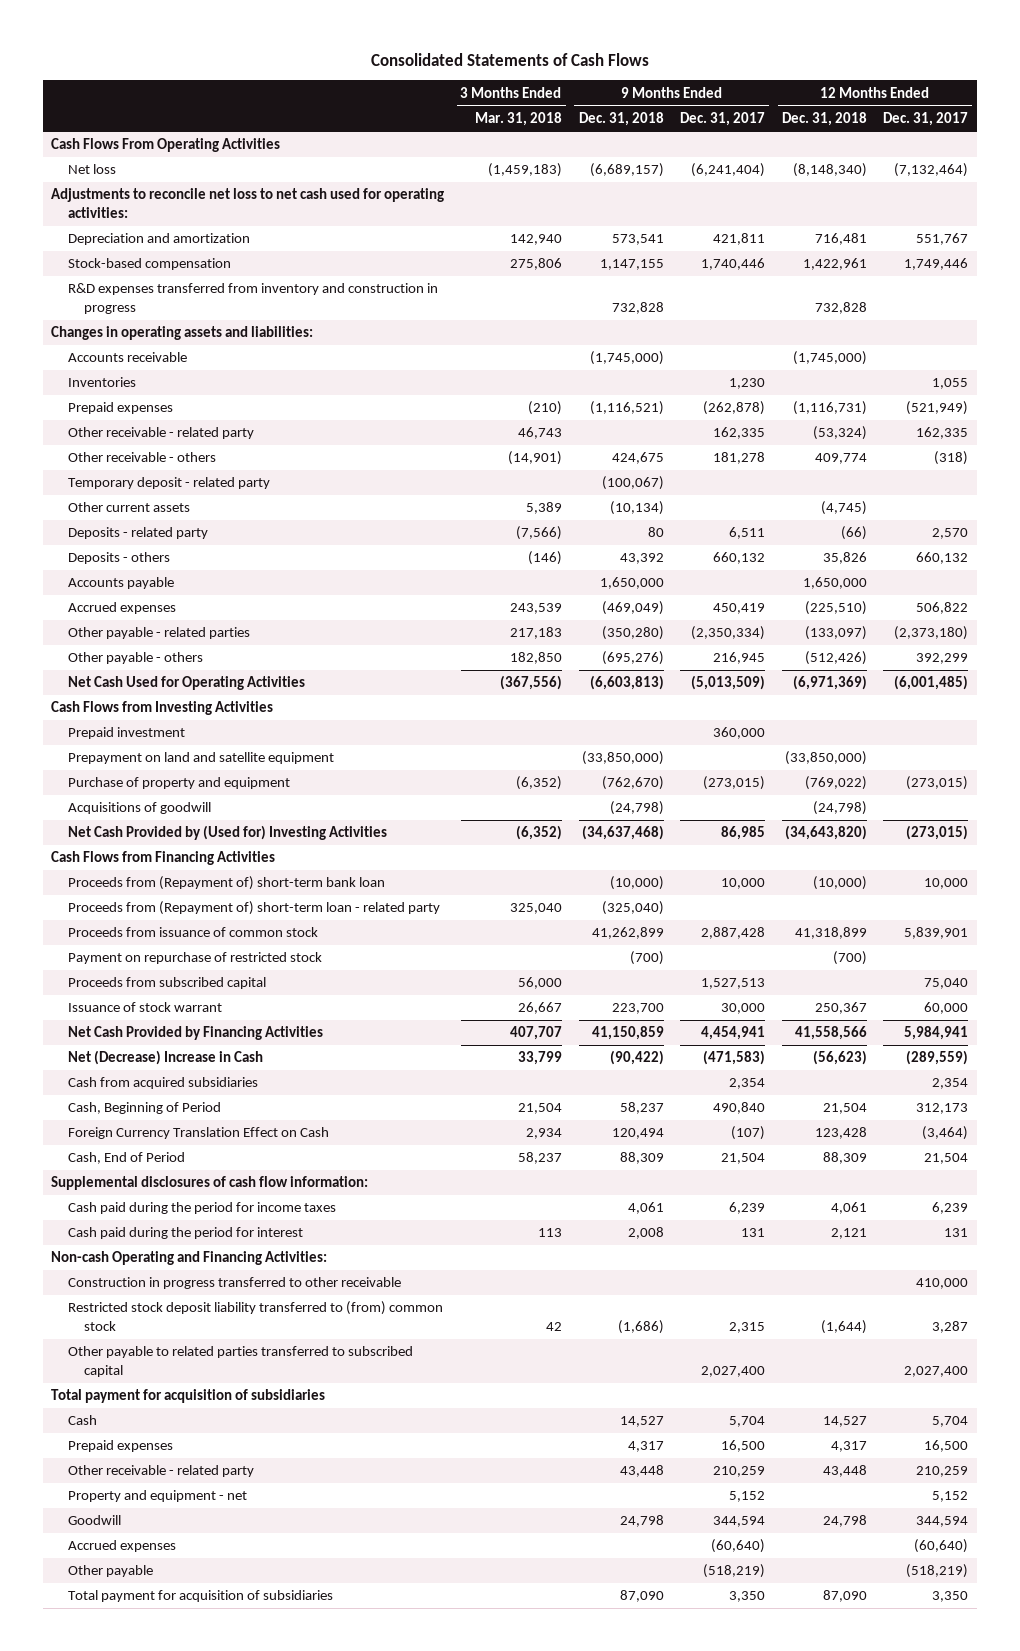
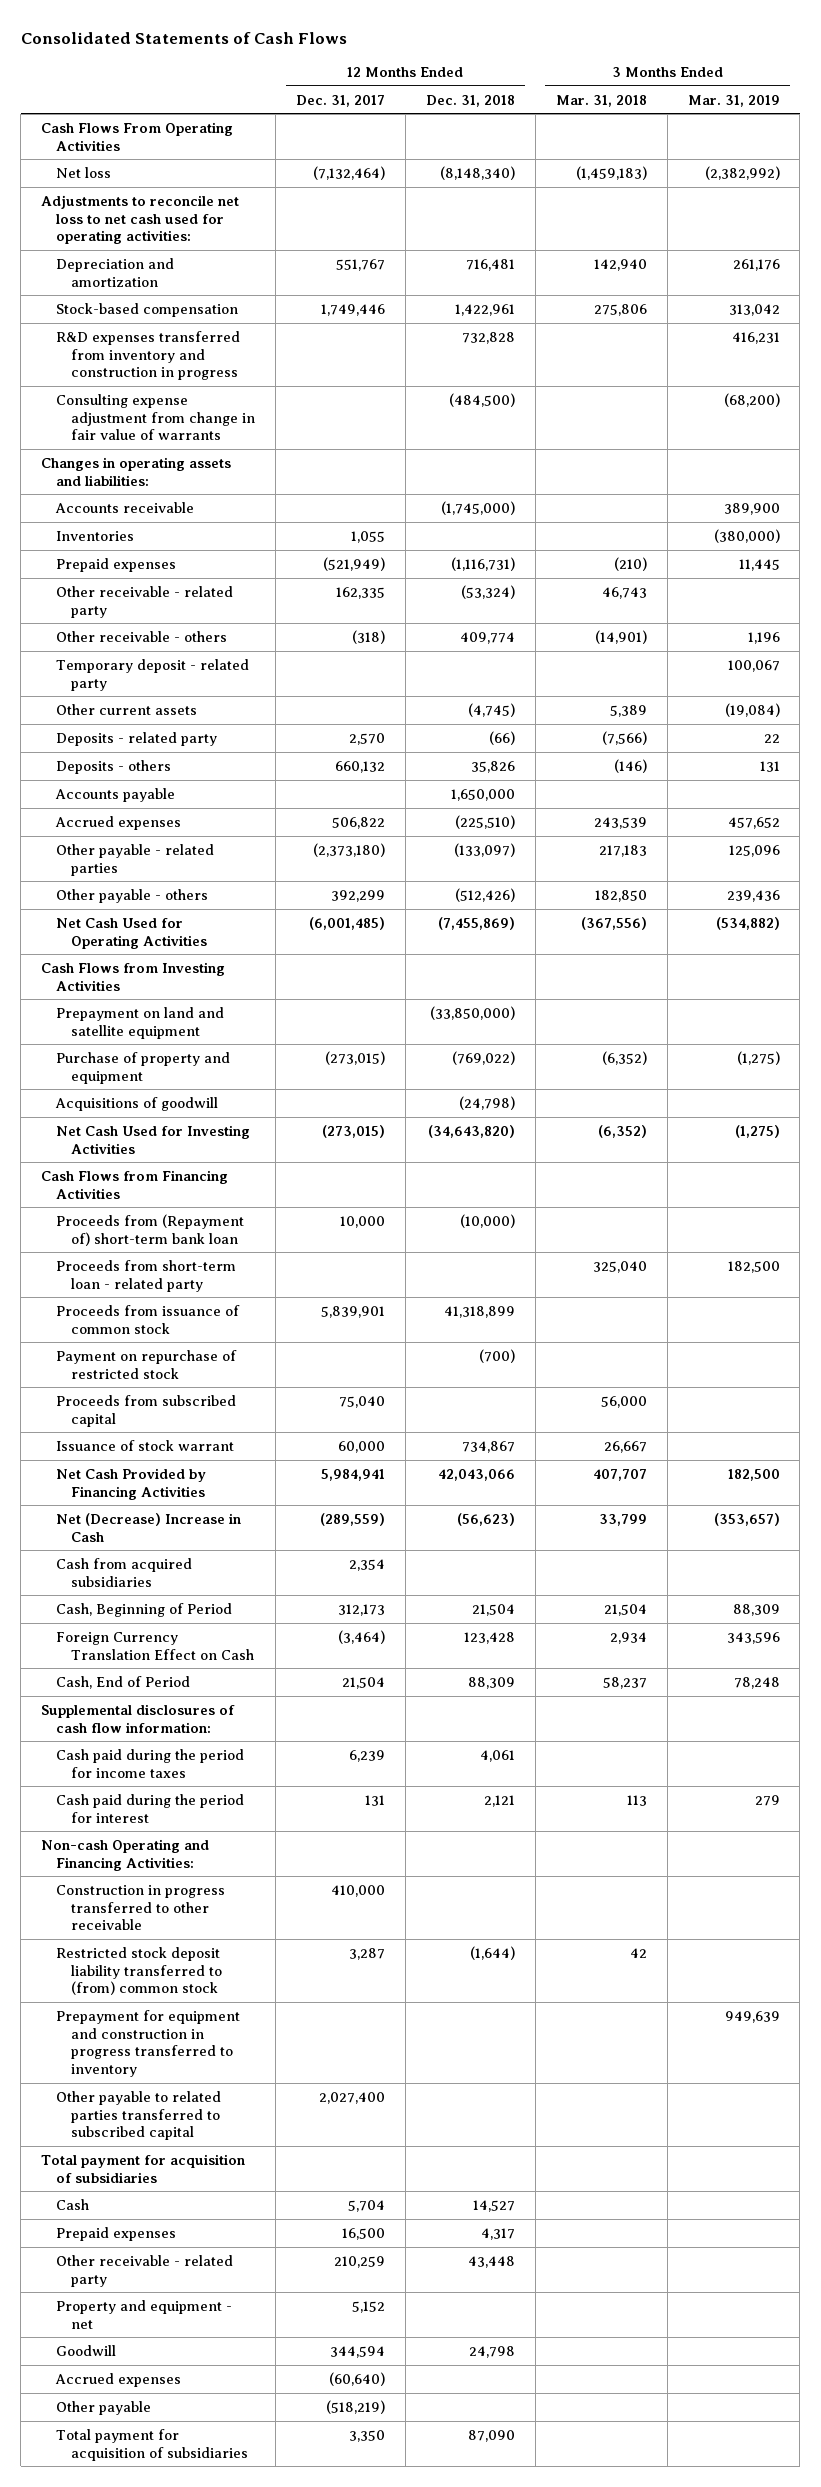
- | 3 Months Ended Mar. 31, 2018 | 9 Months Ended Dec. 31, 2018 | 9 Months Ended Dec. 31, 2017 | 12 Months Ended Dec. 31, 2018 | 12 Months Ended Dec. 31, 2017
+ | 12 Months Ended Dec. 31, 2017 | 12 Months Ended Dec. 31, 2018 | 3 Months Ended Mar. 31, 2018 | 3 Months Ended Mar. 31, 2019
+ Consulting expense adjustment from change in fair value of warrants | | (484,500) | | (68,200)
- Net Cash Used for Operating Activities | (367,556) | (6,603,813) | (5,013,509) | (6,971,369) | (6,001,485)
+ Net Cash Used for Operating Activities | (6,001,485) | (7,455,869) | (367,556) | (534,882)
- Prepaid investment | | | 360,000 | |
- Net Cash Provided by (Used for) Investing Activities | (6,352) | (34,637,468) | 86,985 | (34,643,820) | (273,015)
+ Net Cash Used for Investing Activities | (273,015) | (34,643,820) | (6,352) | (1,275)
- Proceeds from (Repayment of) short-term loan - related party | 325,040 | (325,040) | | |
+ Proceeds from short-term loan - related party | | | 325,040 | 182,500
- Issuance of stock warrant | 26,667 | 223,700 | 30,000 | 250,367 | 60,000
- Net Cash Provided by Financing Activities | 407,707 | 41,150,859 | 4,454,941 | 41,558,566 | 5,984,941
+ Issuance of stock warrant | 60,000 | 734,867 | 26,667 |
+ Net Cash Provided by Financing Activities | 5,984,941 | 42,043,066 | 407,707 | 182,500
+ Prepayment for equipment and construction in progress transferred to inventory | | | | 949,639

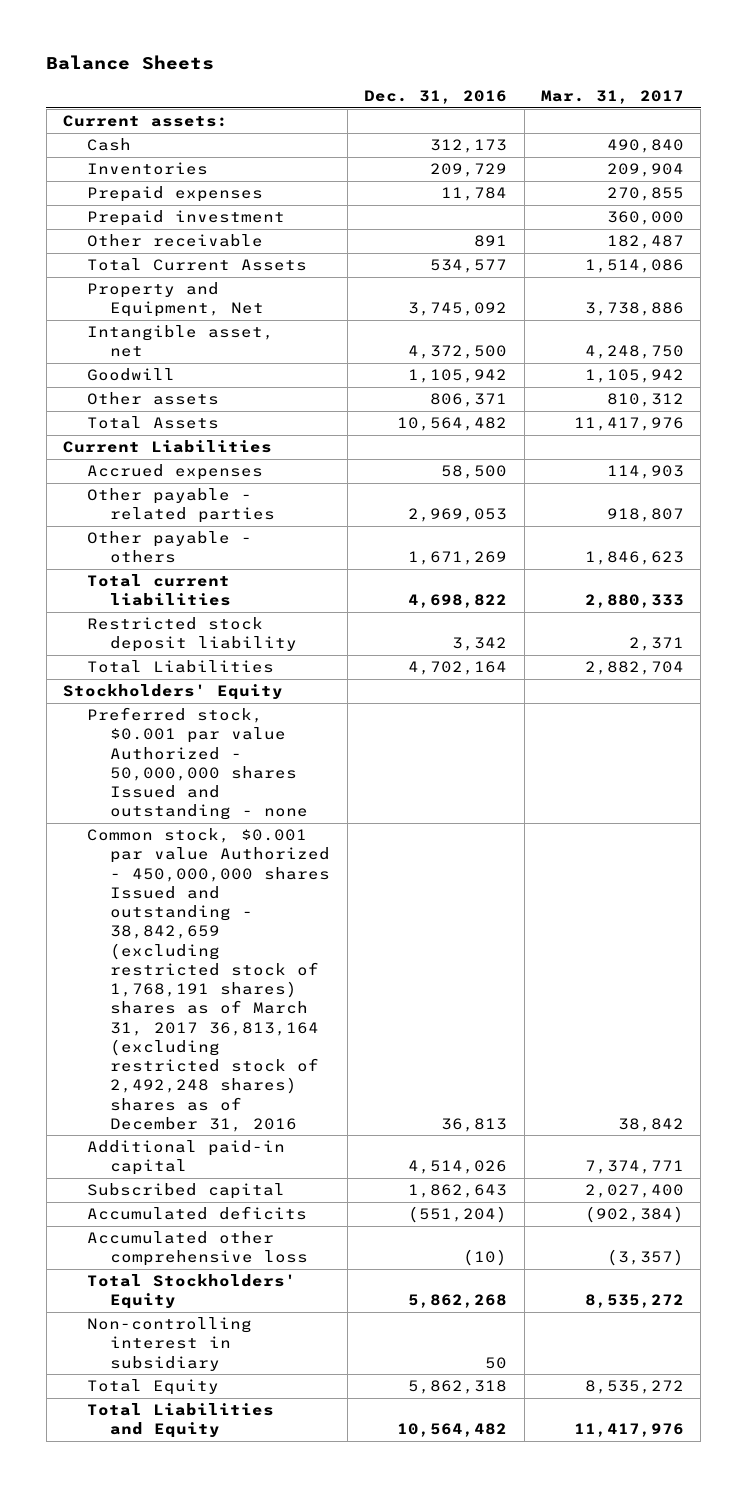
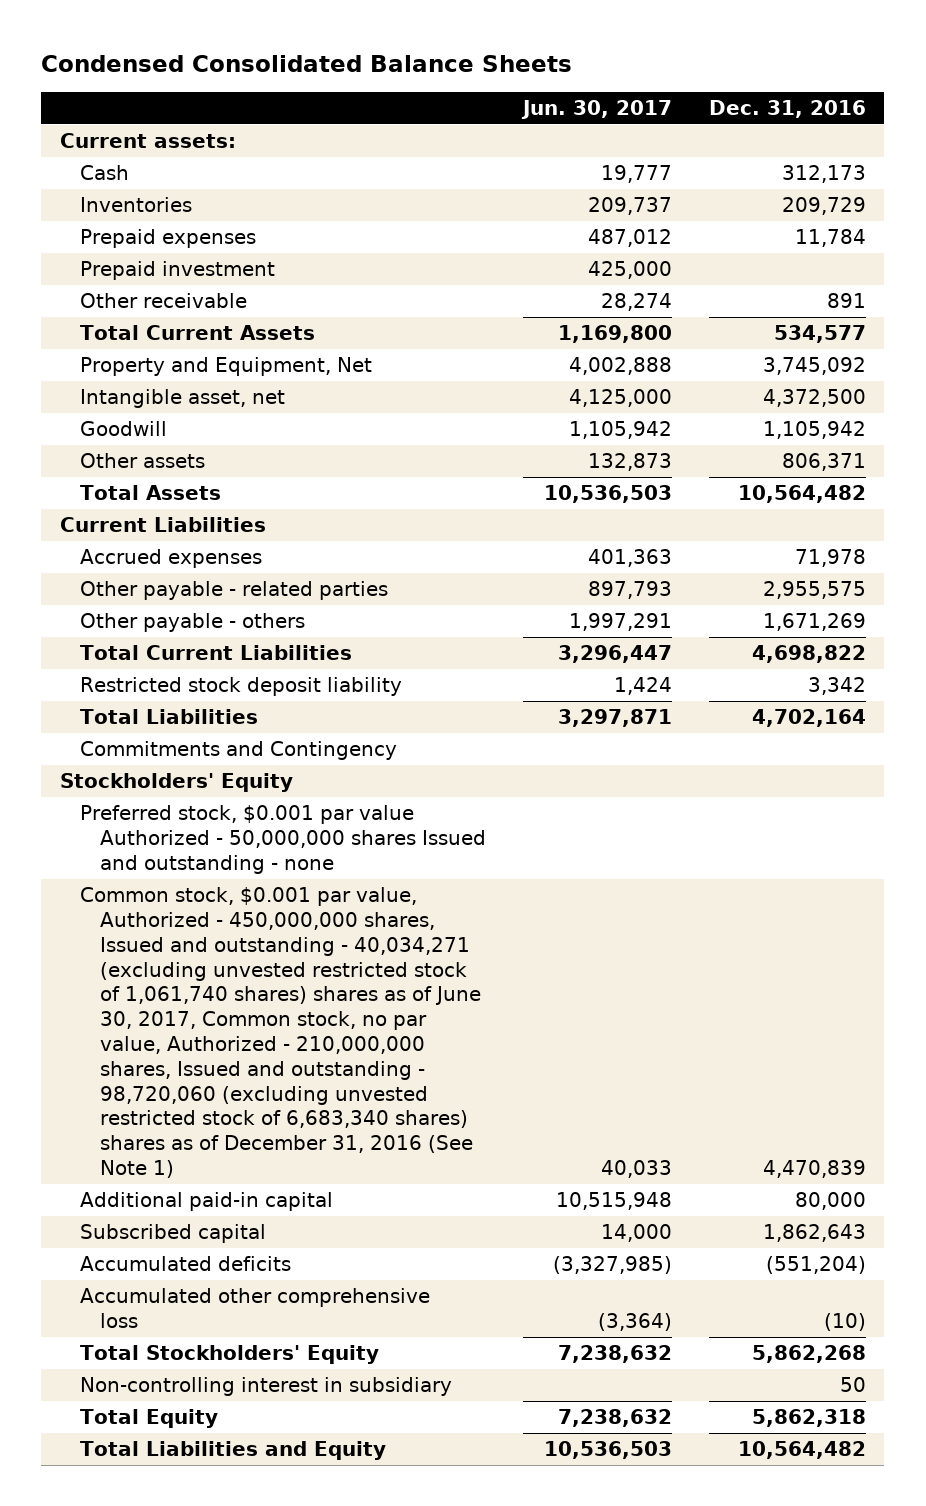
- Balance Sheets
+ Condensed Consolidated Balance Sheets
- | Dec. 31, 2016 | Mar. 31, 2017
+ | Jun. 30, 2017 | Dec. 31, 2016
- Accrued expenses | 58,500 | 114,903
- Other payable - related parties | 2,969,053 | 918,807
+ Accrued expenses | 401,363 | 71,978
+ Other payable - related parties | 897,793 | 2,955,575
- Total current liabilities | 4,698,822 | 2,880,333
+ Total Current Liabilities | 3,296,447 | 4,698,822
+ Commitments and Contingency
- Common stock, $0.001 par value Authorized - 450,000,000 shares Issued and outstanding - 38,842,659 (excluding restricted stock of 1,768,191 shares) shares as of March 31, 2017 36,813,164 (excluding restricted stock of 2,492,248 shares) shares as of December 31, 2016 | 36,813 | 38,842
- Additional paid-in capital | 4,514,026 | 7,374,771
+ Common stock, $0.001 par value, Authorized - 450,000,000 shares, Issued and outstanding - 40,034,271 (excluding unvested restricted stock of 1,061,740 shares) shares as of June 30, 2017, Common stock, no par value, Authorized - 210,000,000 shares, Issued and outstanding - 98,720,060 (excluding unvested restricted stock of 6,683,340 shares) shares as of December 31, 2016 (See Note 1) | 40,033 | 4,470,839
+ Additional paid-in capital | 10,515,948 | 80,000

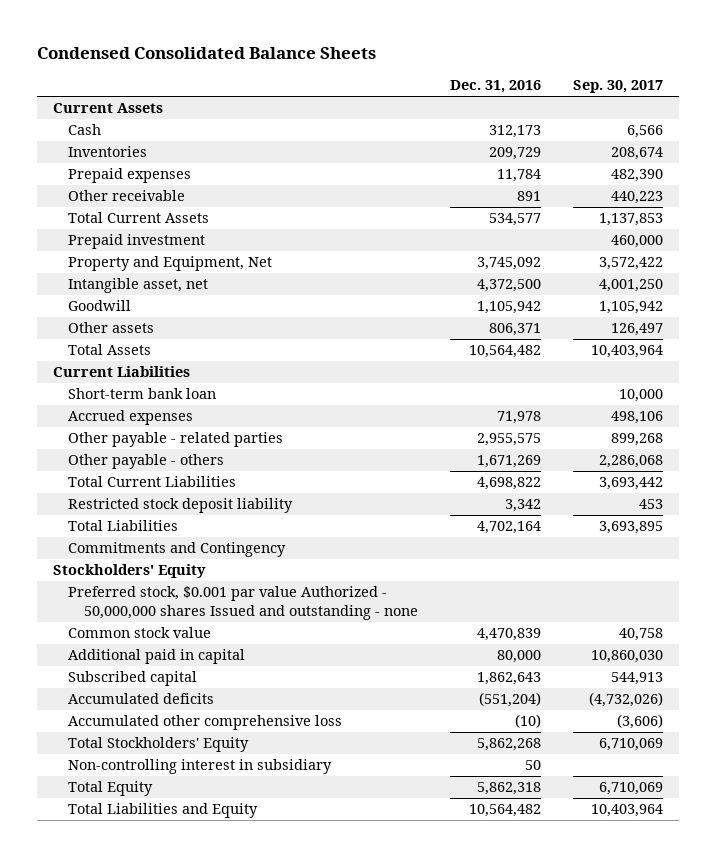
- | Jun. 30, 2017 | Dec. 31, 2016
+ | Dec. 31, 2016 | Sep. 30, 2017
- Current assets:
+ Current Assets
moved down: Prepaid investment | | 460,000
+ Short-term bank loan | | 10,000
- Common stock, $0.001 par value, Authorized - 450,000,000 shares, Issued and outstanding - 40,034,271 (excluding unvested restricted stock of 1,061,740 shares) shares as of June 30, 2017, Common stock, no par value, Authorized - 210,000,000 shares, Issued and outstanding - 98,720,060 (excluding unvested restricted stock of 6,683,340 shares) shares as of December 31, 2016 (See Note 1) | 40,033 | 4,470,839
- Additional paid-in capital | 10,515,948 | 80,000
+ Common stock value | 4,470,839 | 40,758
+ Additional paid in capital | 80,000 | 10,860,030

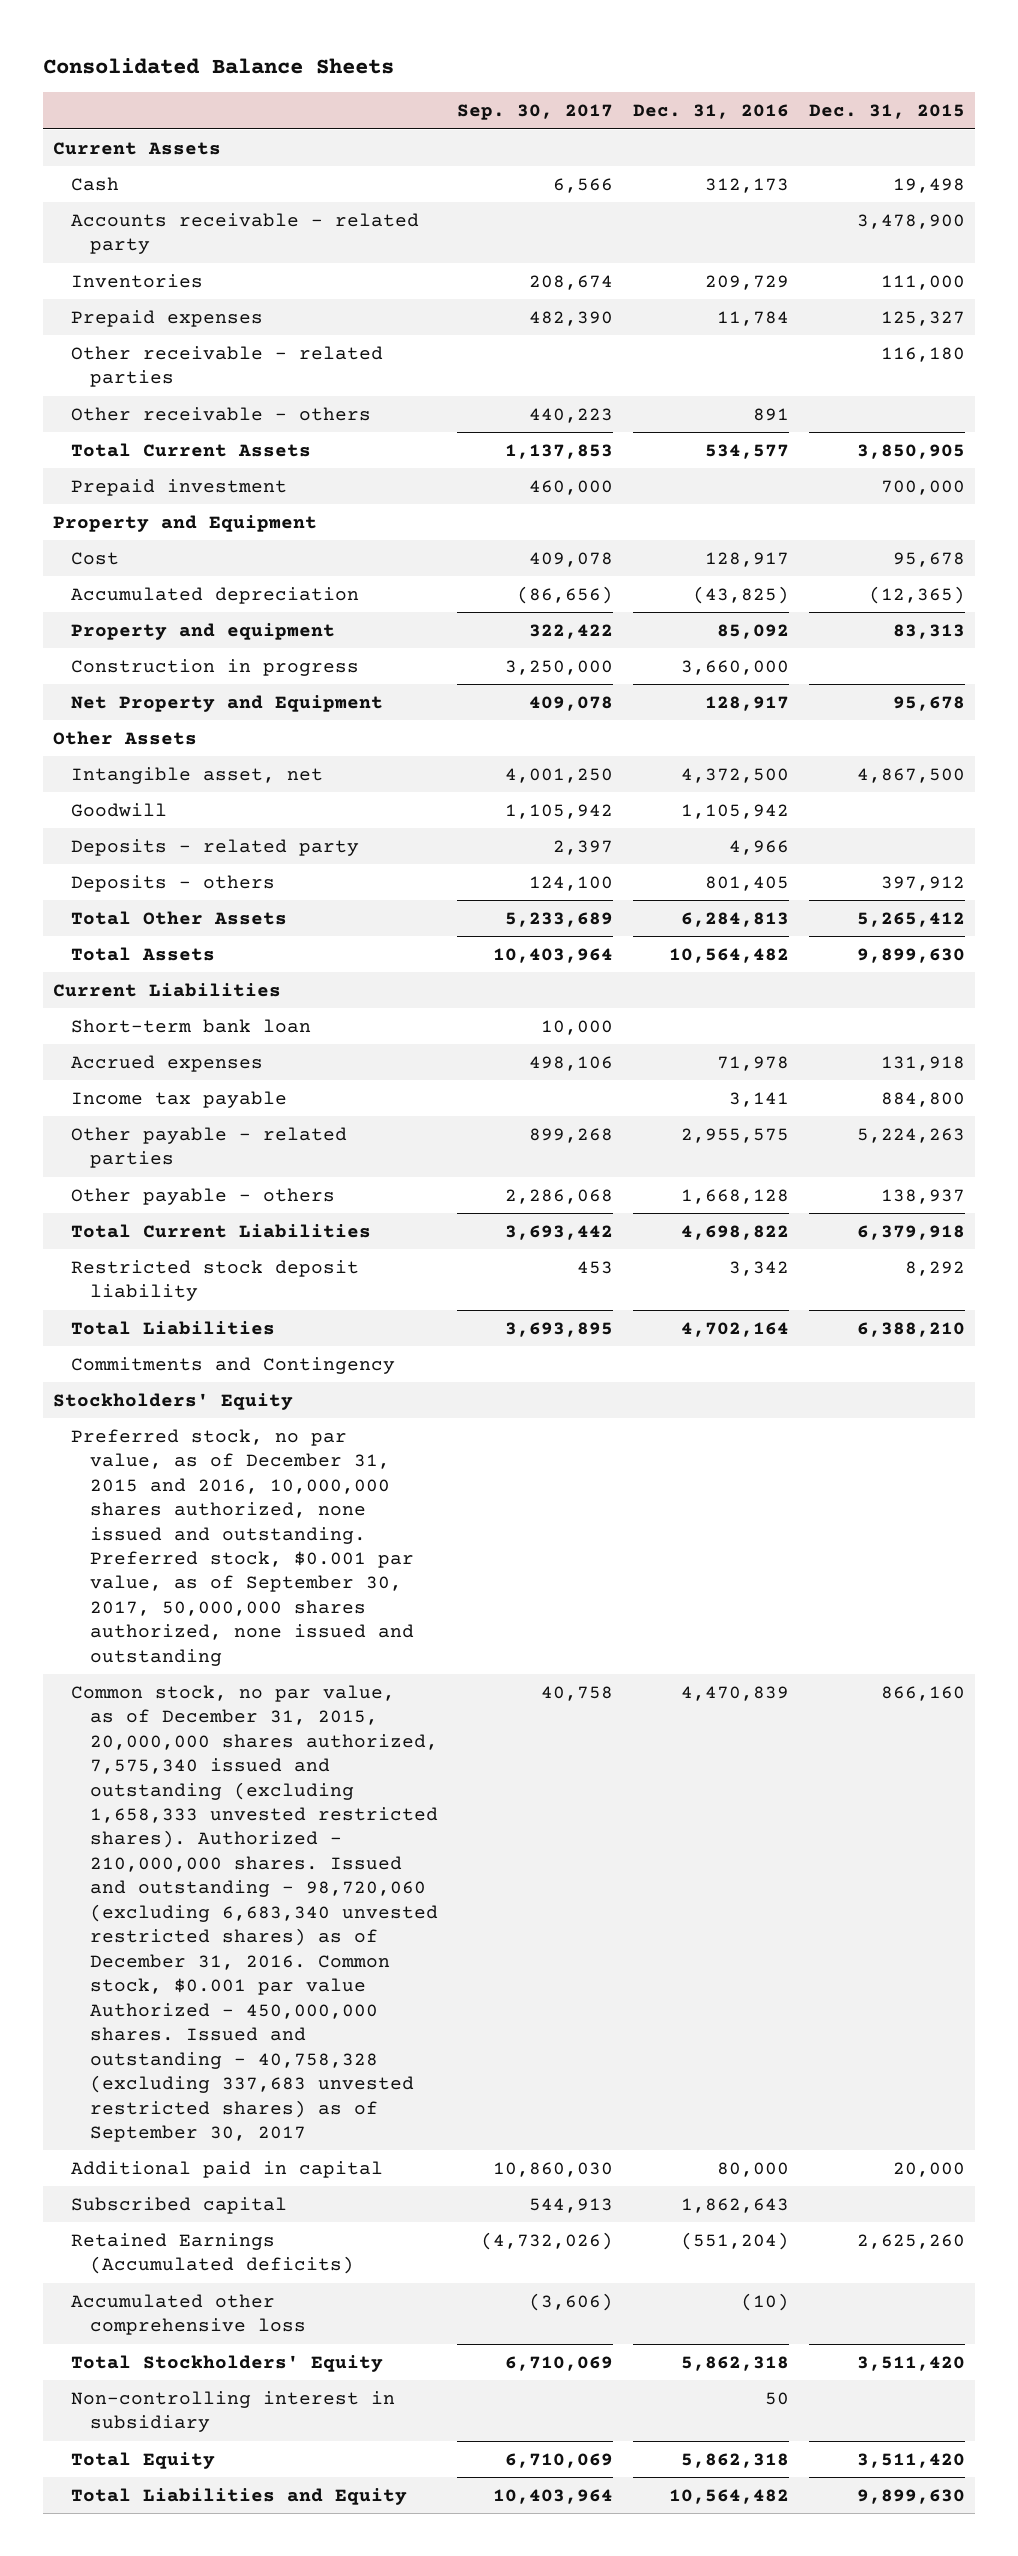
- Condensed Consolidated Balance Sheets
+ Consolidated Balance Sheets
- | Dec. 31, 2016 | Sep. 30, 2017
+ | Sep. 30, 2017 | Dec. 31, 2016 | Dec. 31, 2015
+ Accounts receivable - related party | | | 3,478,900
- Other receivable | 891 | 440,223
+ Other receivable - related parties | | | 116,180
+ Other receivable - others | 440,223 | 891 |
- Property and Equipment, Net | 3,745,092 | 3,572,422
+ Property and Equipment
+ Cost | 409,078 | 128,917 | 95,678
+ Accumulated depreciation | (86,656) | (43,825) | (12,365)
+ Property and equipment | 322,422 | 85,092 | 83,313
+ Construction in progress | 3,250,000 | 3,660,000 |
+ Net Property and Equipment | 409,078 | 128,917 | 95,678
+ Other Assets
- Other assets | 806,371 | 126,497
+ Deposits - related party | 2,397 | 4,966 |
+ Deposits - others | 124,100 | 801,405 | 397,912
+ Total Other Assets | 5,233,689 | 6,284,813 | 5,265,412
+ Income tax payable | | 3,141 | 884,800
- Other payable - others | 1,671,269 | 2,286,068
+ Other payable - others | 2,286,068 | 1,668,128 | 138,937
- Preferred stock, $0.001 par value Authorized - 50,000,000 shares Issued and outstanding - none
- Common stock value | 4,470,839 | 40,758
+ Preferred stock, no par value, as of December 31, 2015 and 2016, 10,000,000 shares authorized, none issued and outstanding. Preferred stock, $0.001 par value, as of September 30, 2017, 50,000,000 shares authorized, none issued and outstanding
+ Common stock, no par value, as of December 31, 2015, 20,000,000 shares authorized, 7,575,340 issued and outstanding (excluding 1,658,333 unvested restricted shares). Authorized - 210,000,000 shares. Issued and outstanding - 98,720,060 (excluding 6,683,340 unvested restricted shares) as of December 31, 2016. Common stock, $0.001 par value Authorized - 450,000,000 shares. Issued and outstanding - 40,758,328 (excluding 337,683 unvested restricted shares) as of September 30, 2017 | 40,758 | 4,470,839 | 866,160
- Accumulated deficits | (551,204) | (4,732,026)
+ Retained Earnings (Accumulated deficits) | (4,732,026) | (551,204) | 2,625,260
- Total Stockholders' Equity | 5,862,268 | 6,710,069
+ Total Stockholders' Equity | 6,710,069 | 5,862,318 | 3,511,420

